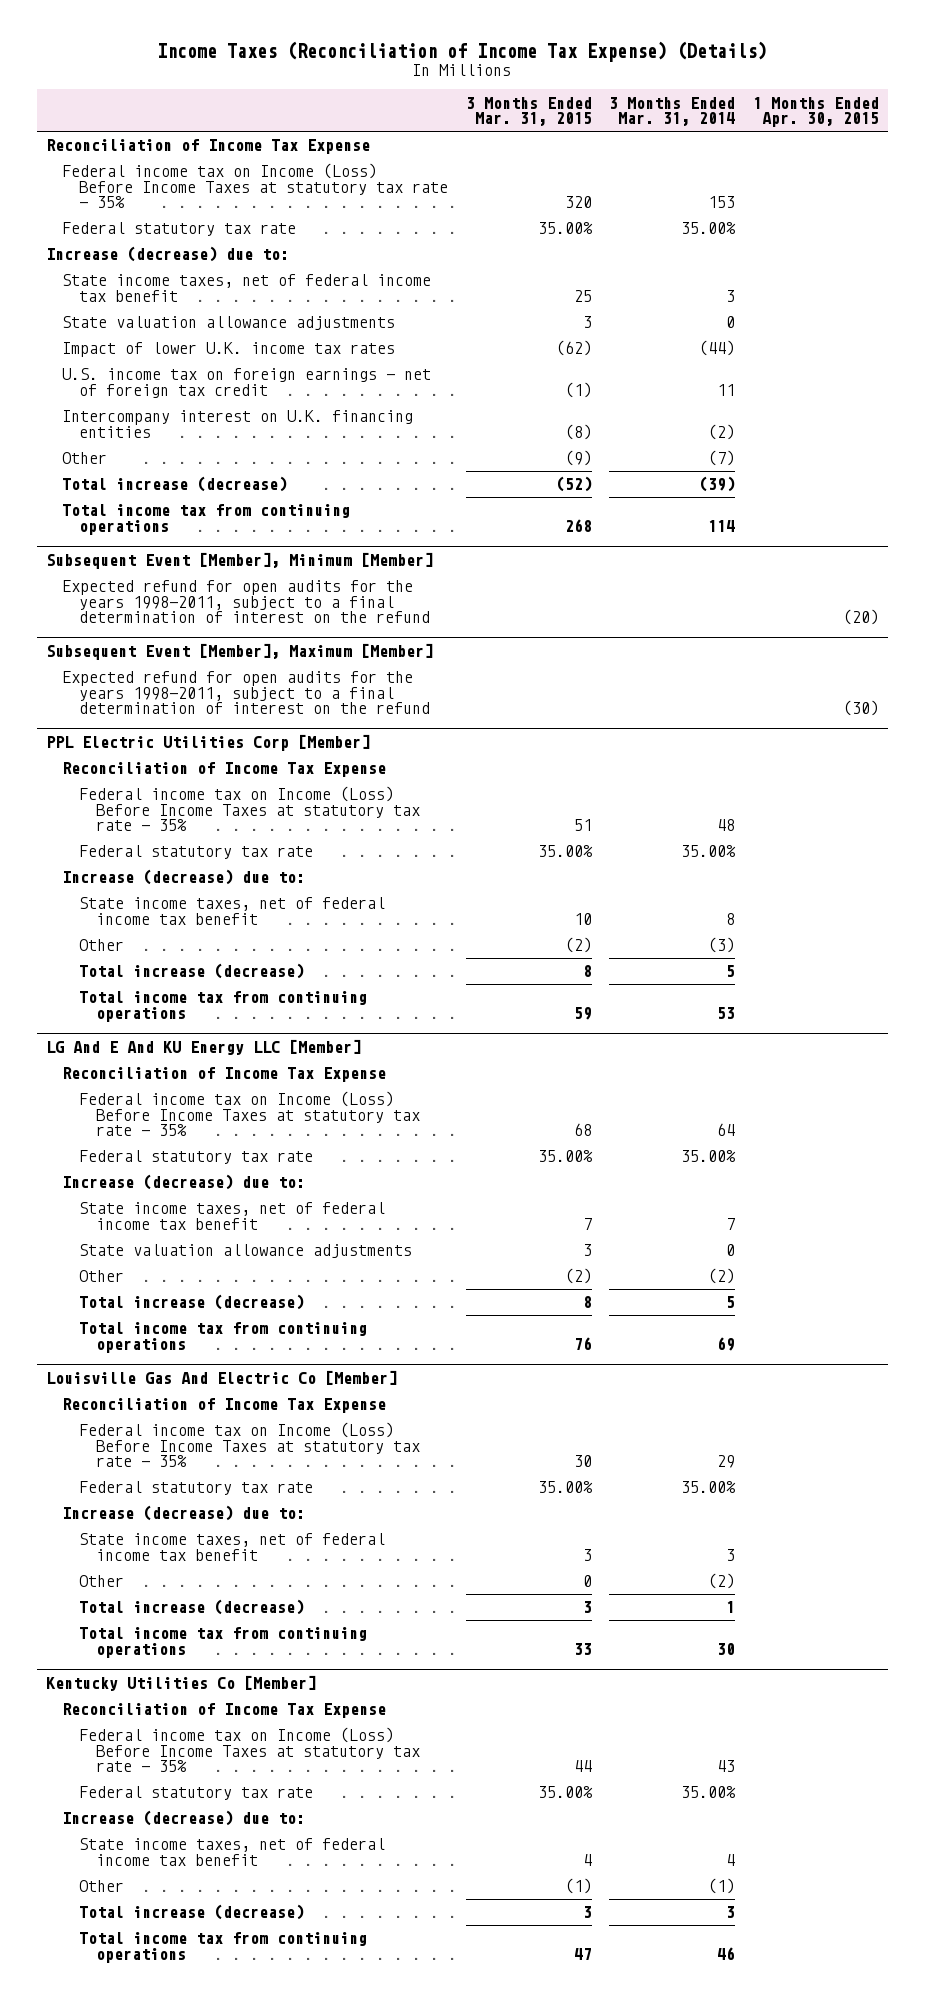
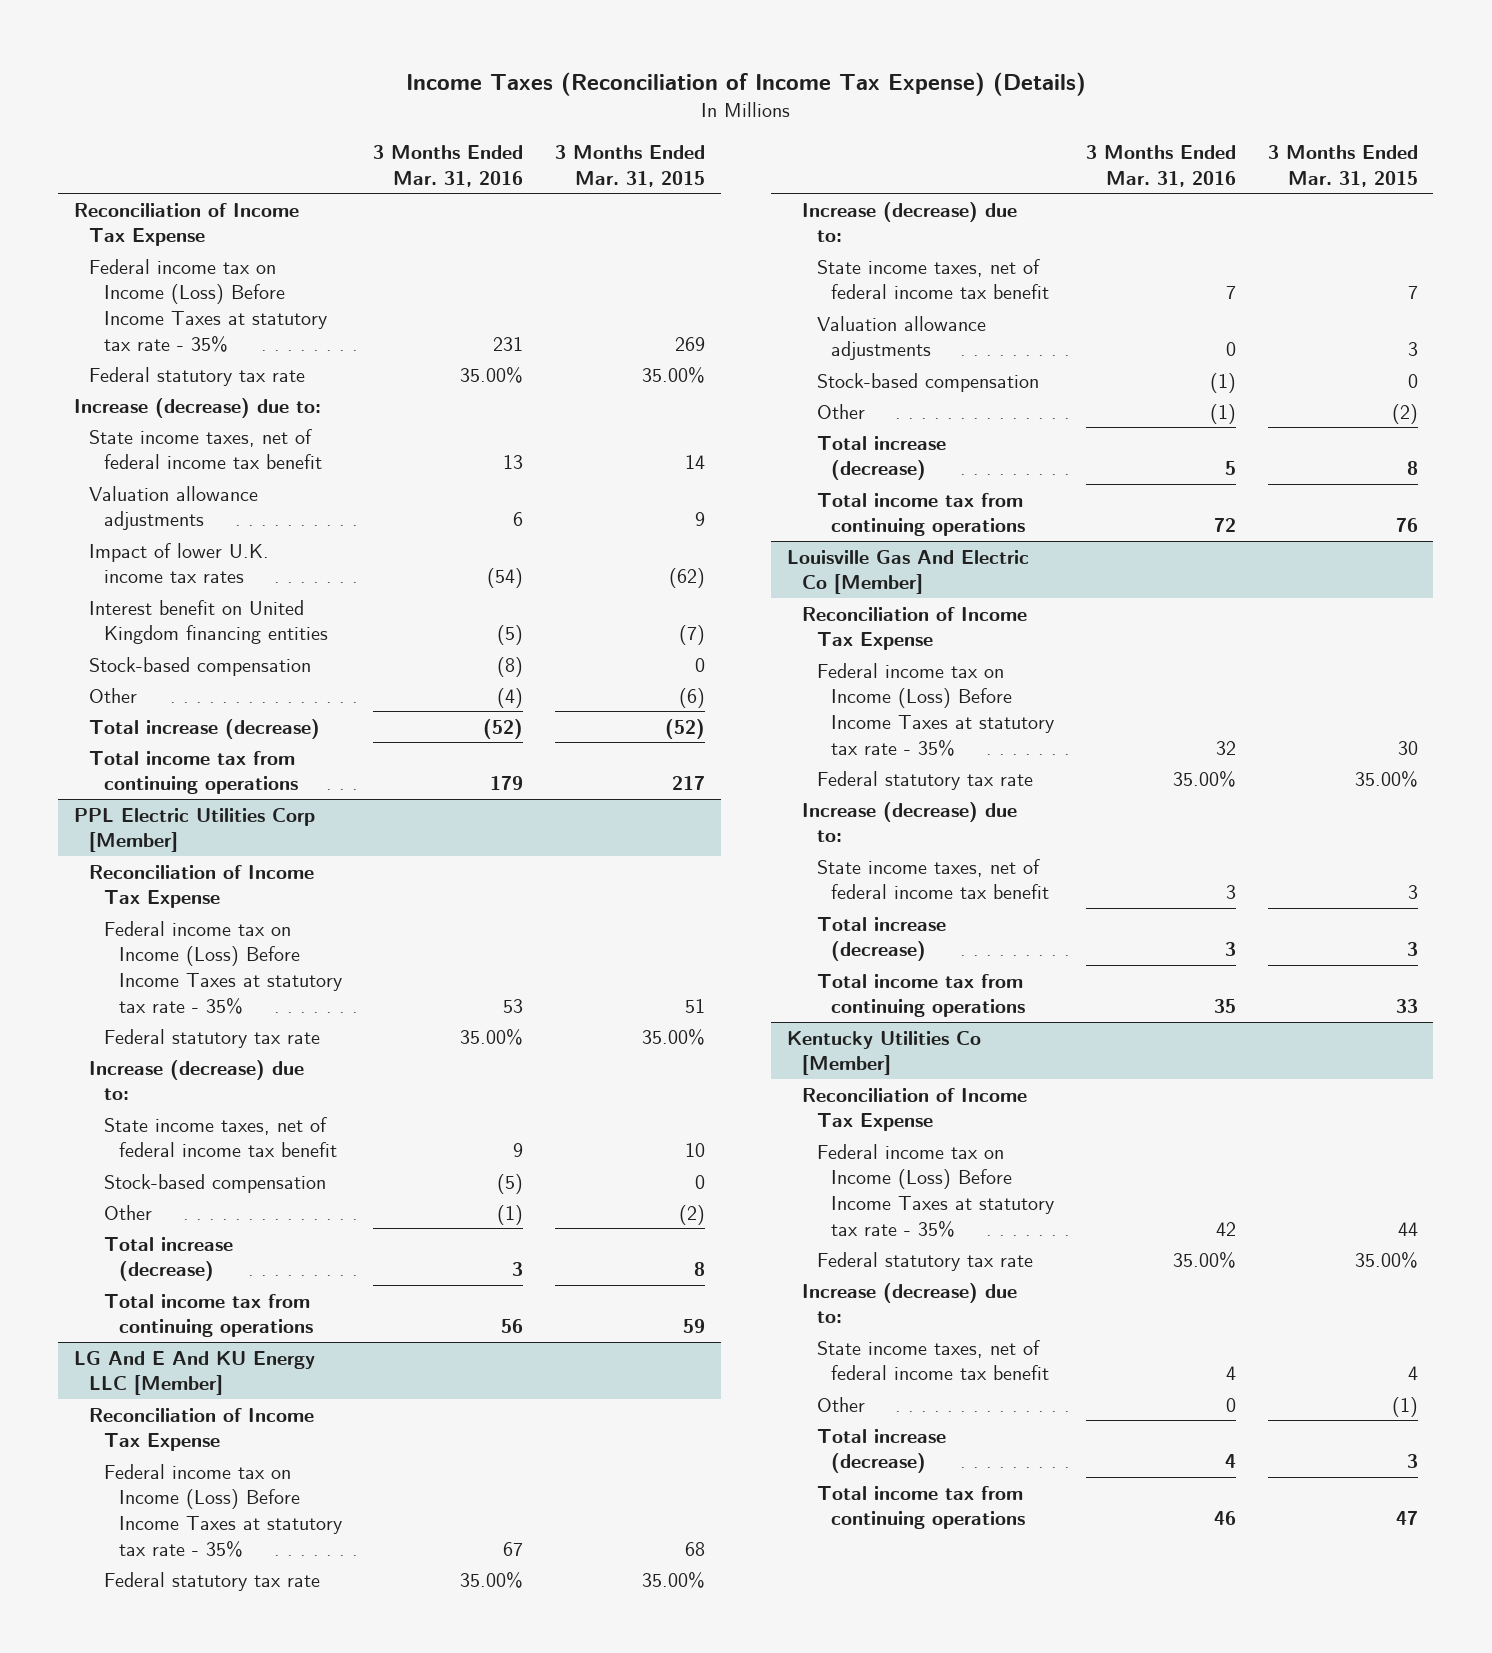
- | 3 Months Ended Mar. 31, 2015 | 3 Months Ended Mar. 31, 2014 | 1 Months Ended Apr. 30, 2015
+ | 3 Months Ended Mar. 31, 2016 | 3 Months Ended Mar. 31, 2015
- Federal income tax on Income (Loss) Before Income Taxes at statutory tax rate - 35% | 320 | 153 |
+ Federal income tax on Income (Loss) Before Income Taxes at statutory tax rate - 35% | 231 | 269
- State income taxes, net of federal income tax benefit | 25 | 3 |
- State valuation allowance adjustments | 3 | 0 |
+ State income taxes, net of federal income tax benefit | 13 | 14
+ Valuation allowance adjustments | 6 | 9
- U.S. income tax on foreign earnings - net of foreign tax credit | (1) | 11 |
- Intercompany interest on U.K. financing entities | (8) | (2) |
- Other | (9) | (7) |
+ Interest benefit on United Kingdom financing entities | (5) | (7)
+ Stock-based compensation | (8) | 0
+ Other | (4) | (6)
- Total income tax from continuing operations | 268 | 114 |
- Subsequent Event [Member], Minimum [Member]
- Expected refund for open audits for the years 1998-2011, subject to a final determination of interest on the refund | | | (20)
- Subsequent Event [Member], Maximum [Member]
- Expected refund for open audits for the years 1998-2011, subject to a final determination of interest on the refund | | | (30)
+ Total income tax from continuing operations | 179 | 217
@ PPL Electric Utilities Corp [Member]
+ Stock-based compensation | (5) | 0
@ LG And E And KU Energy LLC [Member]
- State valuation allowance adjustments | 3 | 0 |
+ Valuation allowance adjustments | 0 | 3
+ Stock-based compensation | (1) | 0
@ Louisville Gas And Electric Co [Member]
- Other | 0 | (2) |

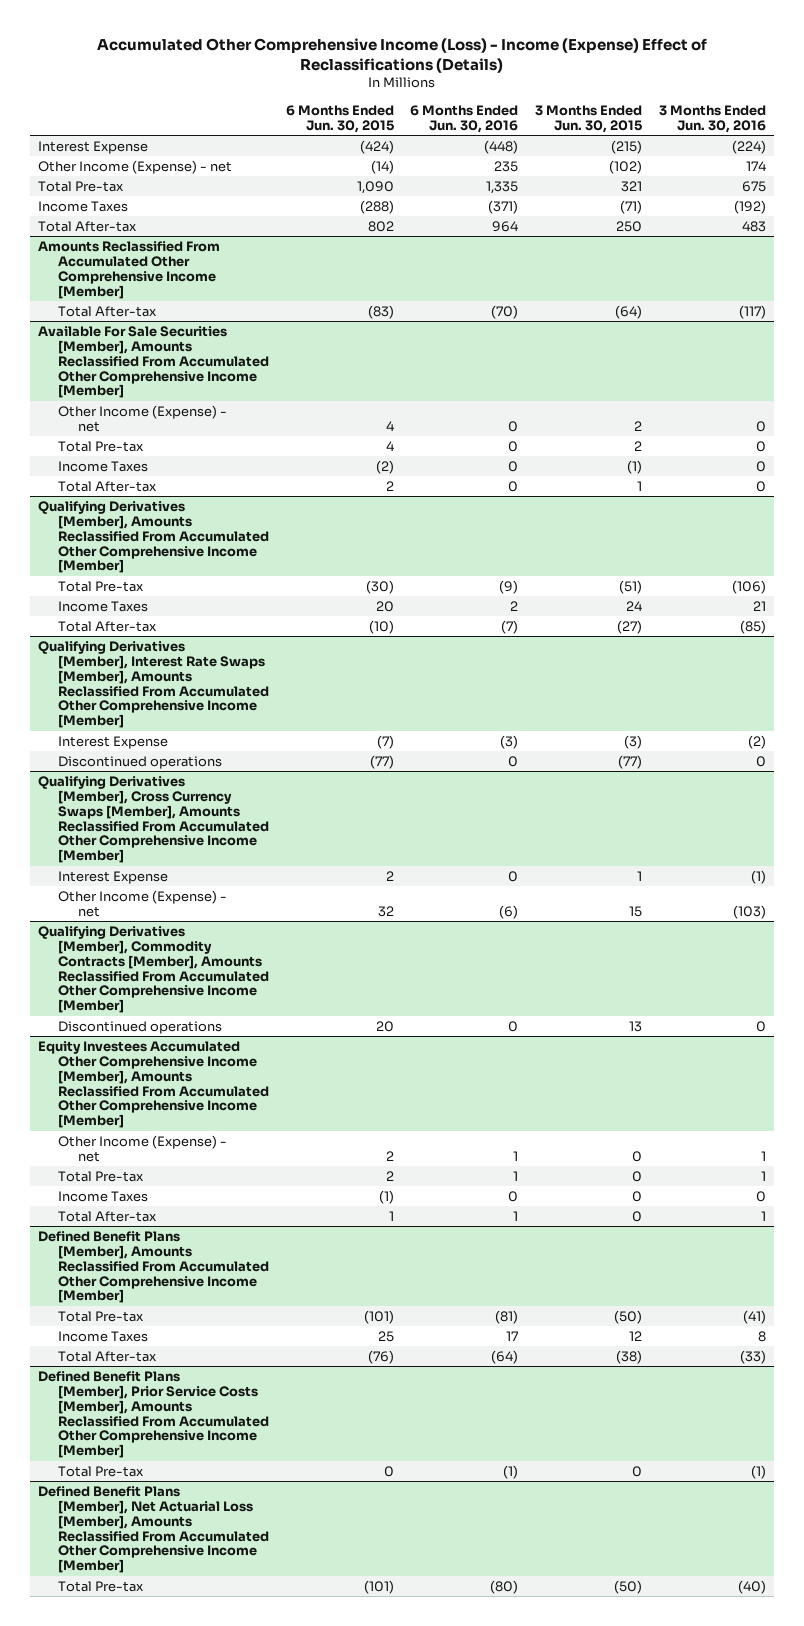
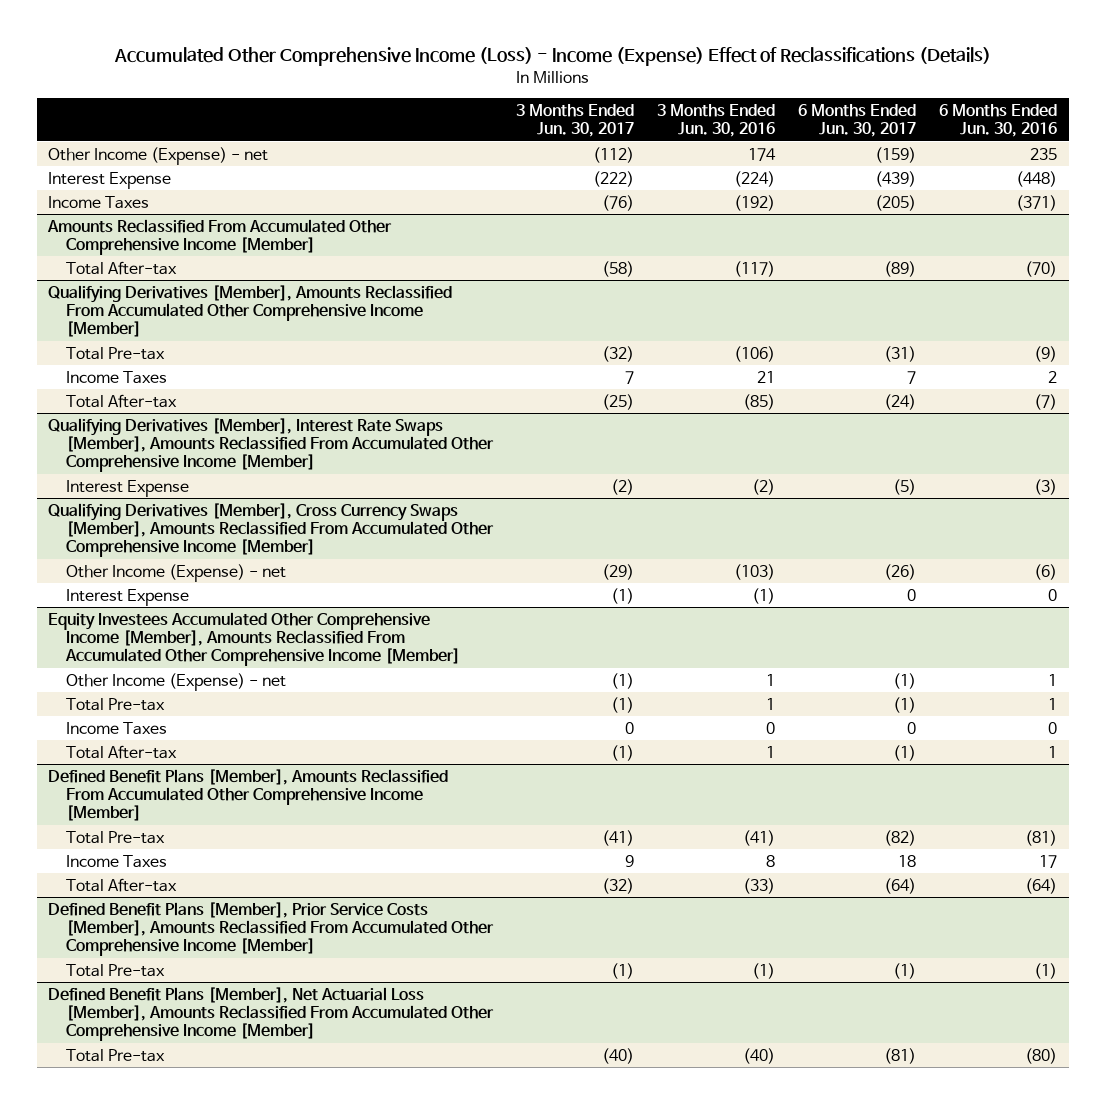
- | 6 Months Ended Jun. 30, 2015 | 6 Months Ended Jun. 30, 2016 | 3 Months Ended Jun. 30, 2015 | 3 Months Ended Jun. 30, 2016
+ | 3 Months Ended Jun. 30, 2017 | 3 Months Ended Jun. 30, 2016 | 6 Months Ended Jun. 30, 2017 | 6 Months Ended Jun. 30, 2016
- Total Pre-tax | 1,090 | 1,335 | 321 | 675
moved down: Interest Expense | (222) | (224) | (439) | (448)
- Total After-tax | 802 | 964 | 250 | 483
- Available For Sale Securities [Member], Amounts Reclassified From Accumulated Other Comprehensive Income [Member]
- Other Income (Expense) - net | 4 | 0 | 2 | 0
- Total Pre-tax | 4 | 0 | 2 | 0
- Income Taxes | (2) | 0 | (1) | 0
- Total After-tax | 2 | 0 | 1 | 0
@ Qualifying Derivatives [Member], Interest Rate Swaps [Member], Amounts Reclassified From Accumulated Other Comprehensive Income [Member]
- Discontinued operations | (77) | 0 | (77) | 0
- Qualifying Derivatives [Member], Commodity Contracts [Member], Amounts Reclassified From Accumulated Other Comprehensive Income [Member]
- Discontinued operations | 20 | 0 | 13 | 0
@ Qualifying Derivatives [Member], Cross Currency Swaps [Member], Amounts Reclassified From Accumulated Other Comprehensive Income [Member]
moved down: Interest Expense | (1) | (1) | 0 | 0

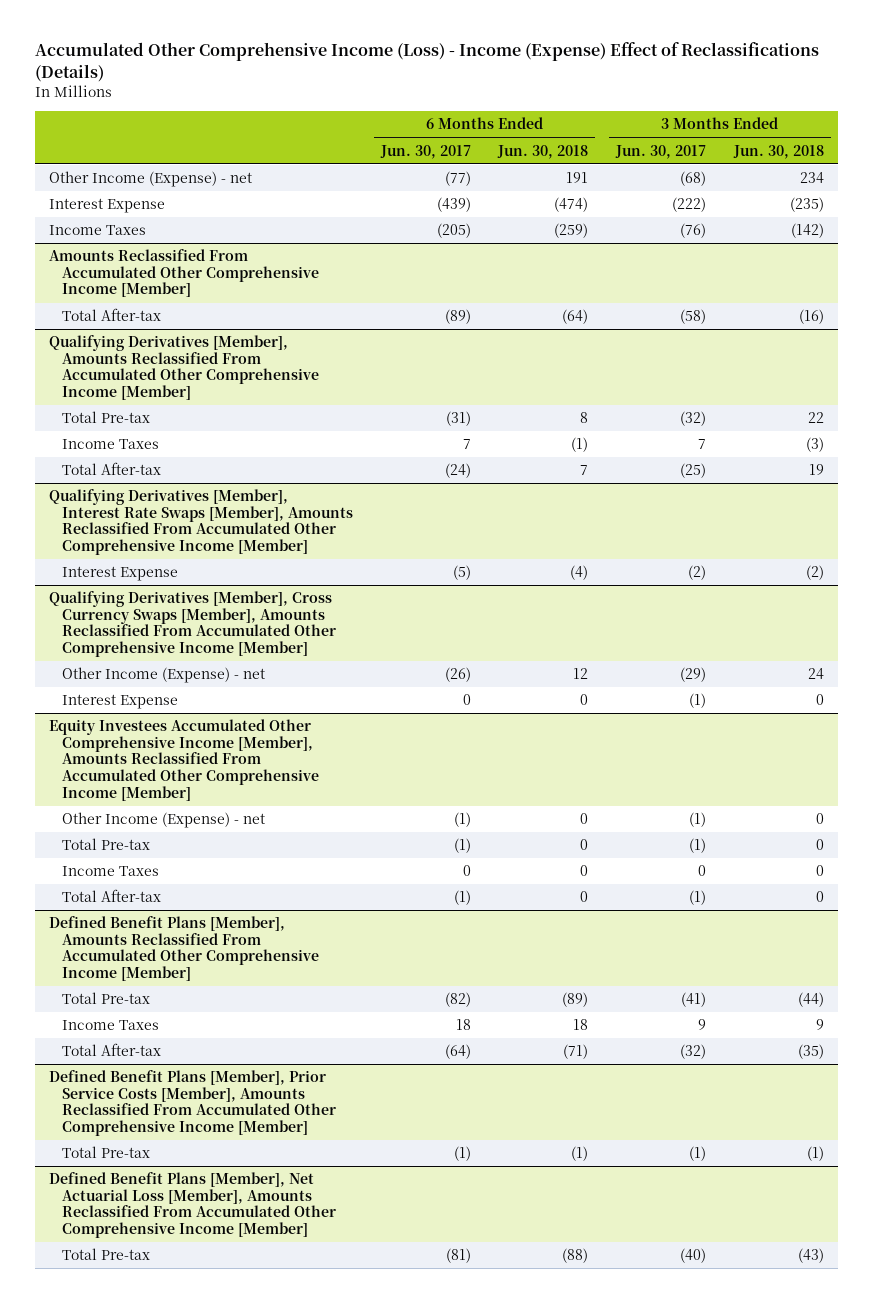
- | 3 Months Ended Jun. 30, 2017 | 3 Months Ended Jun. 30, 2016 | 6 Months Ended Jun. 30, 2017 | 6 Months Ended Jun. 30, 2016
+ | 6 Months Ended Jun. 30, 2017 | 6 Months Ended Jun. 30, 2018 | 3 Months Ended Jun. 30, 2017 | 3 Months Ended Jun. 30, 2018
- Other Income (Expense) - net | (112) | 174 | (159) | 235
+ Other Income (Expense) - net | (77) | 191 | (68) | 234

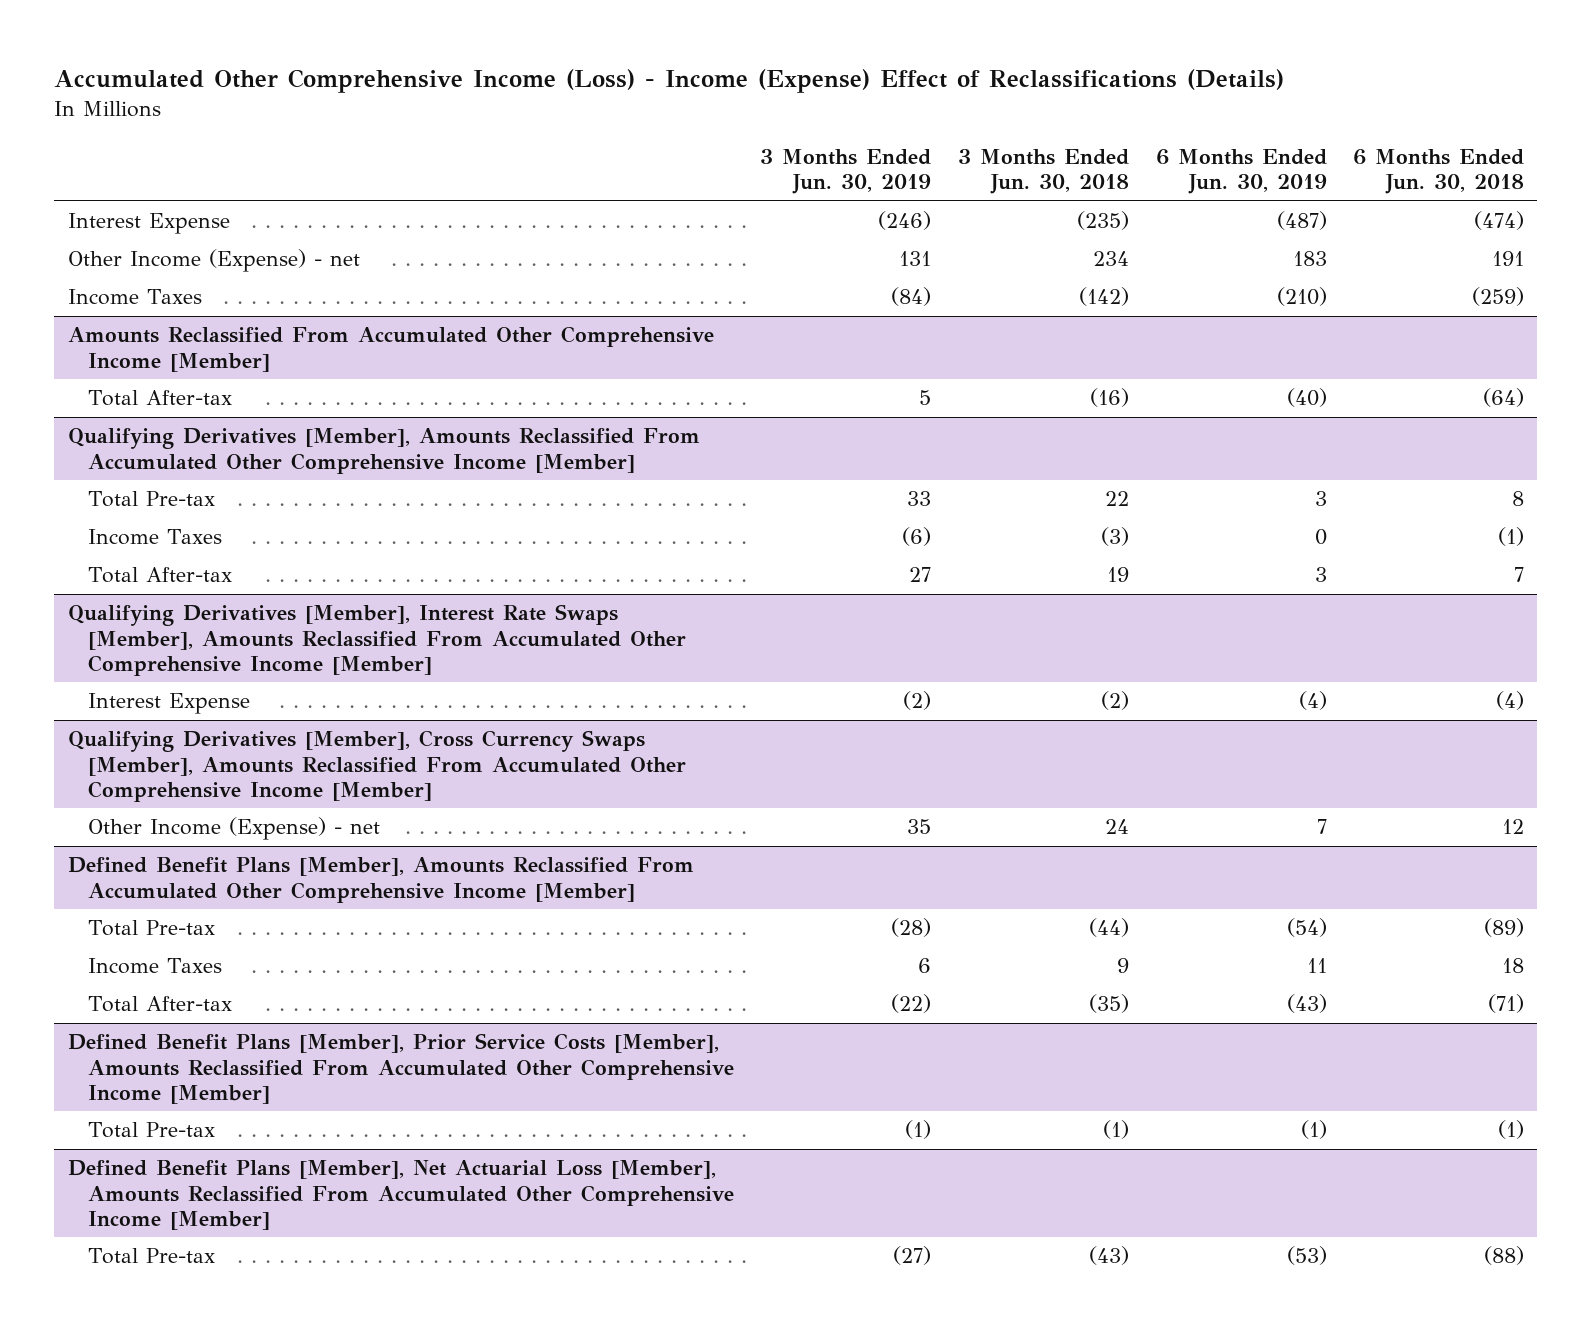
- | 6 Months Ended Jun. 30, 2017 | 6 Months Ended Jun. 30, 2018 | 3 Months Ended Jun. 30, 2017 | 3 Months Ended Jun. 30, 2018
+ | 3 Months Ended Jun. 30, 2019 | 3 Months Ended Jun. 30, 2018 | 6 Months Ended Jun. 30, 2019 | 6 Months Ended Jun. 30, 2018
moved down: Other Income (Expense) - net | 131 | 234 | 183 | 191
@ Qualifying Derivatives [Member], Cross Currency Swaps [Member], Amounts Reclassified From Accumulated Other Comprehensive Income [Member]
- Interest Expense | 0 | 0 | (1) | 0
- Equity Investees Accumulated Other Comprehensive Income [Member], Amounts Reclassified From Accumulated Other Comprehensive Income [Member]
- Other Income (Expense) - net | (1) | 0 | (1) | 0
- Total Pre-tax | (1) | 0 | (1) | 0
- Income Taxes | 0 | 0 | 0 | 0
- Total After-tax | (1) | 0 | (1) | 0

